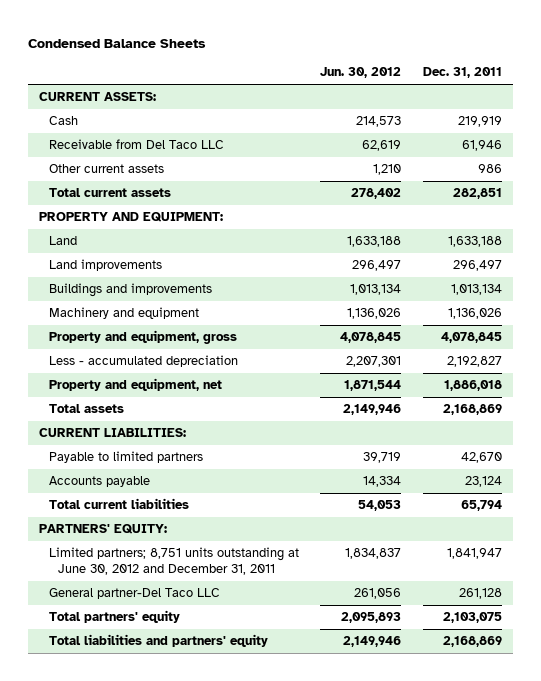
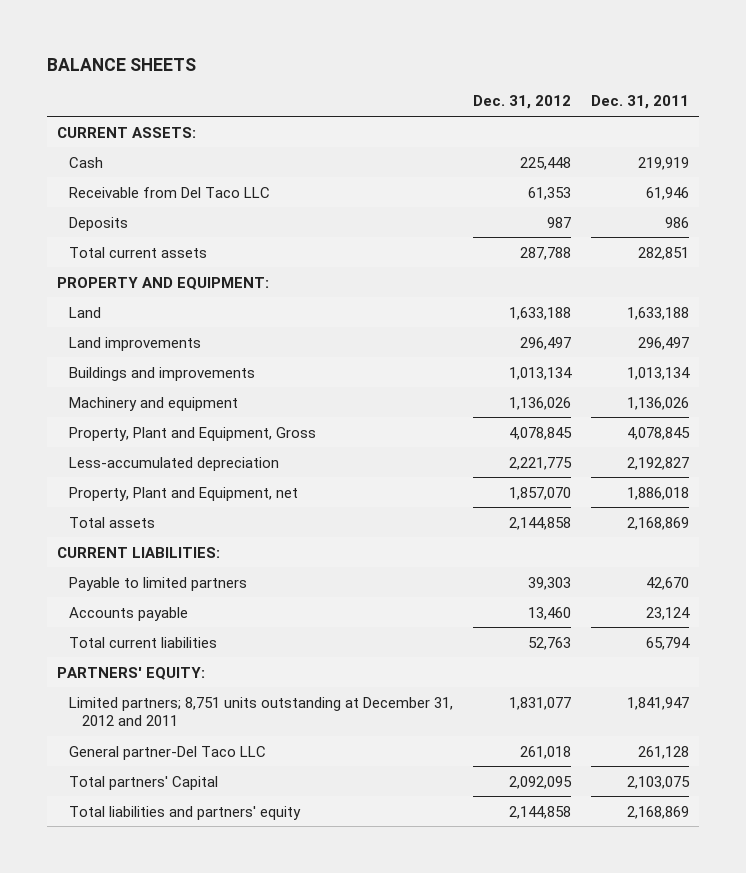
- Condensed Balance Sheets
+ BALANCE SHEETS
- | Jun. 30, 2012 | Dec. 31, 2011
+ | Dec. 31, 2012 | Dec. 31, 2011
- Other current assets | 1,210 | 986
+ Deposits | 987 | 986
- Property and equipment, gross | 4,078,845 | 4,078,845
- Less - accumulated depreciation | 2,207,301 | 2,192,827
- Property and equipment, net | 1,871,544 | 1,886,018
+ Property, Plant and Equipment, Gross | 4,078,845 | 4,078,845
+ Less-accumulated depreciation | 2,221,775 | 2,192,827
+ Property, Plant and Equipment, net | 1,857,070 | 1,886,018
- Limited partners; 8,751 units outstanding at June 30, 2012 and December 31, 2011 | 1,834,837 | 1,841,947
+ Limited partners; 8,751 units outstanding at December 31, 2012 and 2011 | 1,831,077 | 1,841,947
- Total partners' equity | 2,095,893 | 2,103,075
+ Total partners' Capital | 2,092,095 | 2,103,075

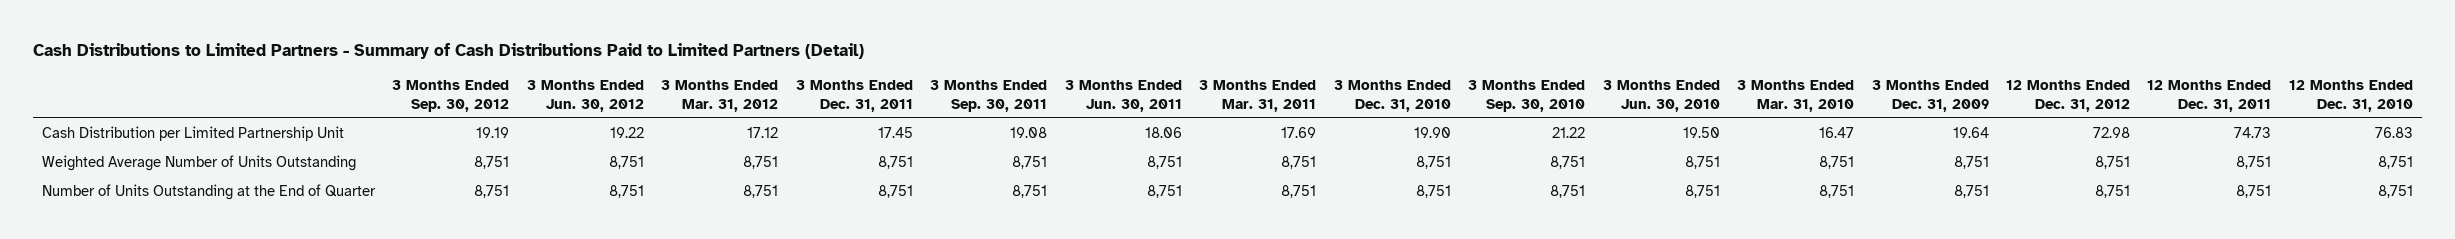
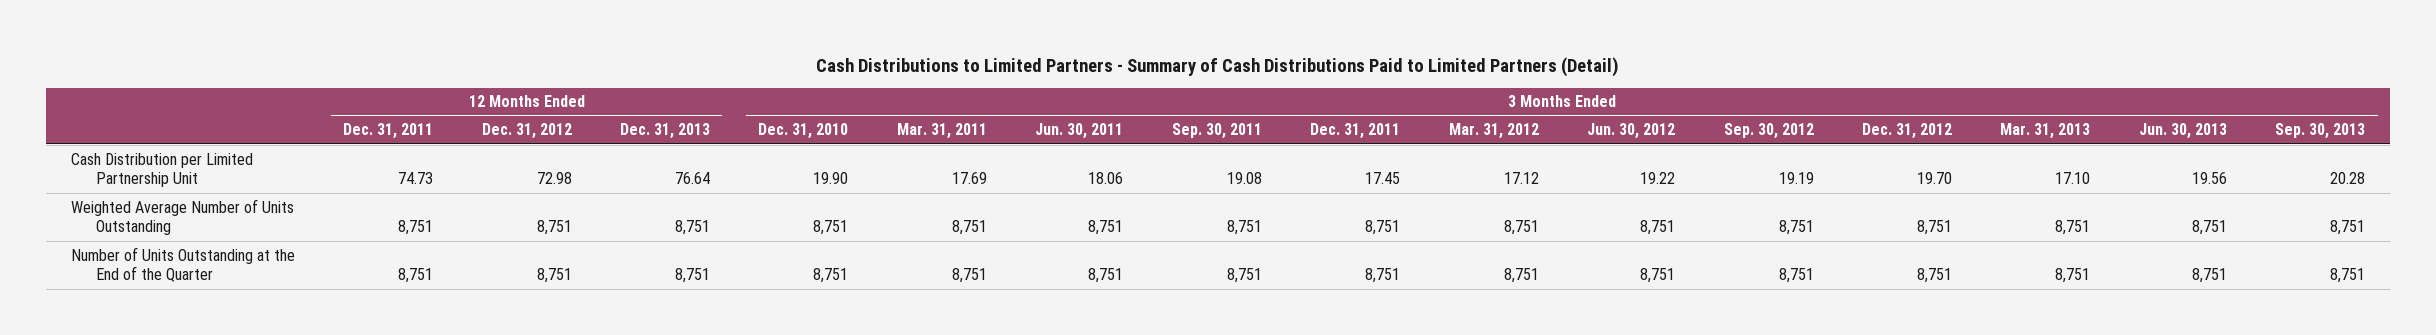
- | 3 Months Ended Sep. 30, 2012 | 3 Months Ended Jun. 30, 2012 | 3 Months Ended Mar. 31, 2012 | 3 Months Ended Dec. 31, 2011 | 3 Months Ended Sep. 30, 2011 | 3 Months Ended Jun. 30, 2011 | 3 Months Ended Mar. 31, 2011 | 3 Months Ended Dec. 31, 2010 | 3 Months Ended Sep. 30, 2010 | 3 Months Ended Jun. 30, 2010 | 3 Months Ended Mar. 31, 2010 | 3 Months Ended Dec. 31, 2009 | 12 Months Ended Dec. 31, 2012 | 12 Months Ended Dec. 31, 2011 | 12 Months Ended Dec. 31, 2010
+ | 12 Months Ended Dec. 31, 2011 | 12 Months Ended Dec. 31, 2012 | 12 Months Ended Dec. 31, 2013 | 3 Months Ended Dec. 31, 2010 | 3 Months Ended Mar. 31, 2011 | 3 Months Ended Jun. 30, 2011 | 3 Months Ended Sep. 30, 2011 | 3 Months Ended Dec. 31, 2011 | 3 Months Ended Mar. 31, 2012 | 3 Months Ended Jun. 30, 2012 | 3 Months Ended Sep. 30, 2012 | 3 Months Ended Dec. 31, 2012 | 3 Months Ended Mar. 31, 2013 | 3 Months Ended Jun. 30, 2013 | 3 Months Ended Sep. 30, 2013
- Number of Units Outstanding at the End of Quarter | 8,751 | 8,751 | 8,751 | 8,751 | 8,751 | 8,751 | 8,751 | 8,751 | 8,751 | 8,751 | 8,751 | 8,751 | 8,751 | 8,751 | 8,751
+ Number of Units Outstanding at the End of the Quarter | 8,751 | 8,751 | 8,751 | 8,751 | 8,751 | 8,751 | 8,751 | 8,751 | 8,751 | 8,751 | 8,751 | 8,751 | 8,751 | 8,751 | 8,751

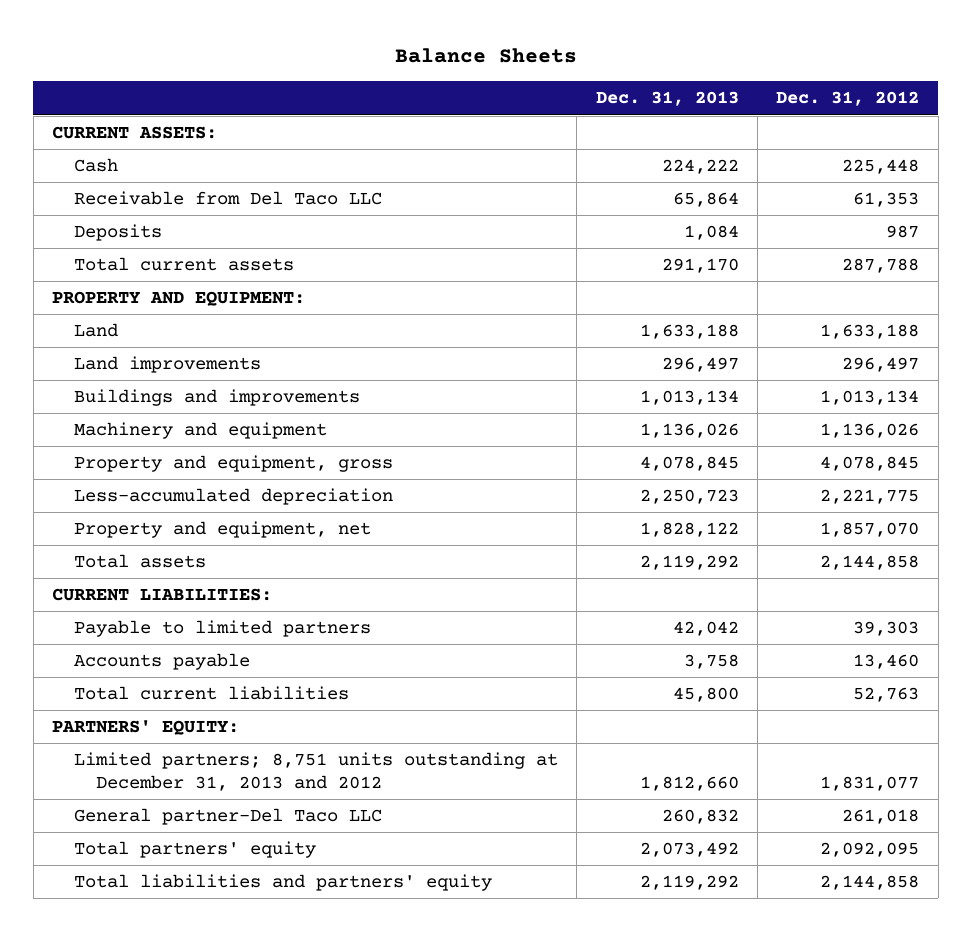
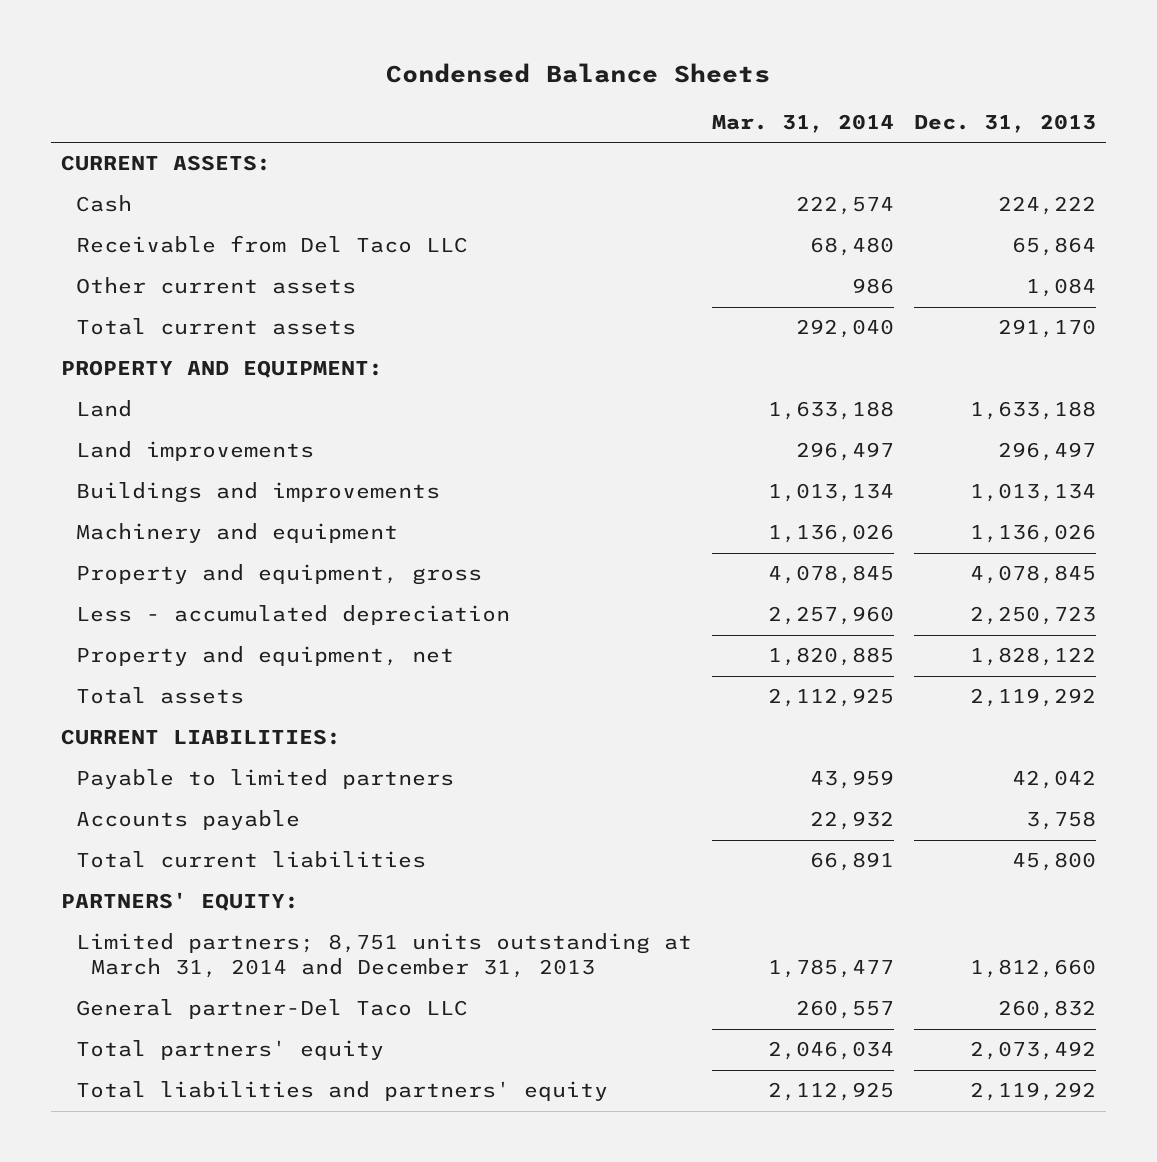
- Balance Sheets
+ Condensed Balance Sheets
- | Dec. 31, 2013 | Dec. 31, 2012
+ | Mar. 31, 2014 | Dec. 31, 2013
- Deposits | 1,084 | 987
+ Other current assets | 986 | 1,084
- Less-accumulated depreciation | 2,250,723 | 2,221,775
+ Less - accumulated depreciation | 2,257,960 | 2,250,723
- Limited partners; 8,751 units outstanding at December 31, 2013 and 2012 | 1,812,660 | 1,831,077
+ Limited partners; 8,751 units outstanding at March 31, 2014 and December 31, 2013 | 1,785,477 | 1,812,660

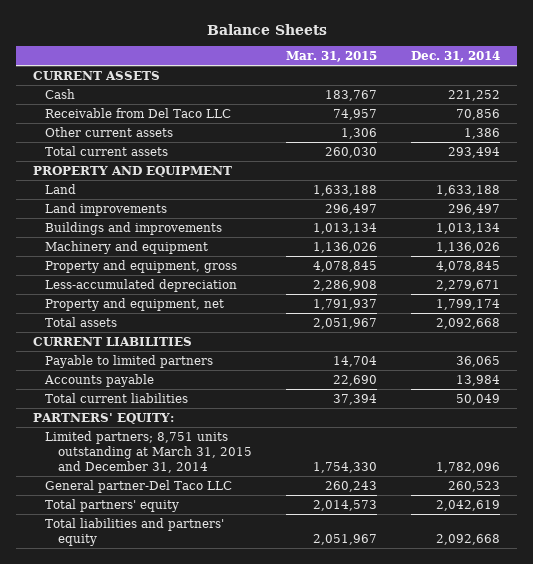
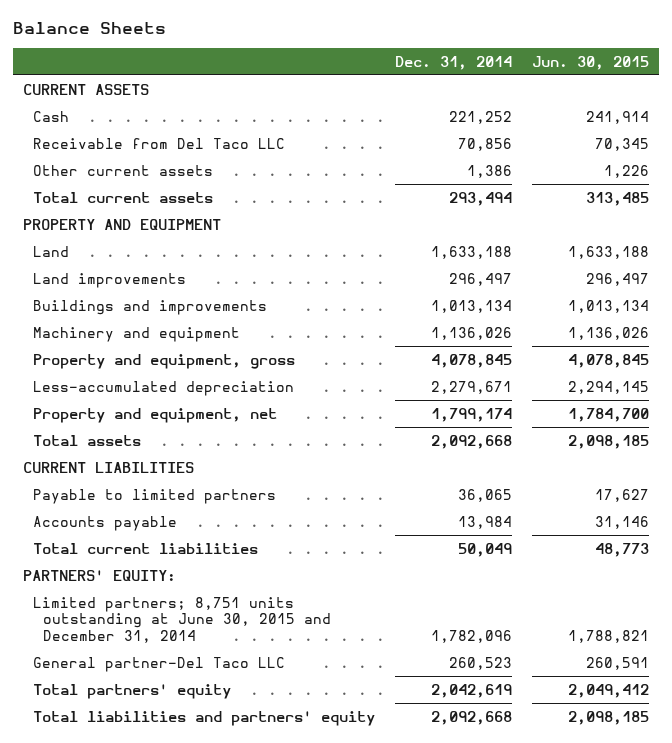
- | Mar. 31, 2015 | Dec. 31, 2014
+ | Dec. 31, 2014 | Jun. 30, 2015
- Limited partners; 8,751 units outstanding at March 31, 2015 and December 31, 2014 | 1,754,330 | 1,782,096
+ Limited partners; 8,751 units outstanding at June 30, 2015 and December 31, 2014 | 1,782,096 | 1,788,821

